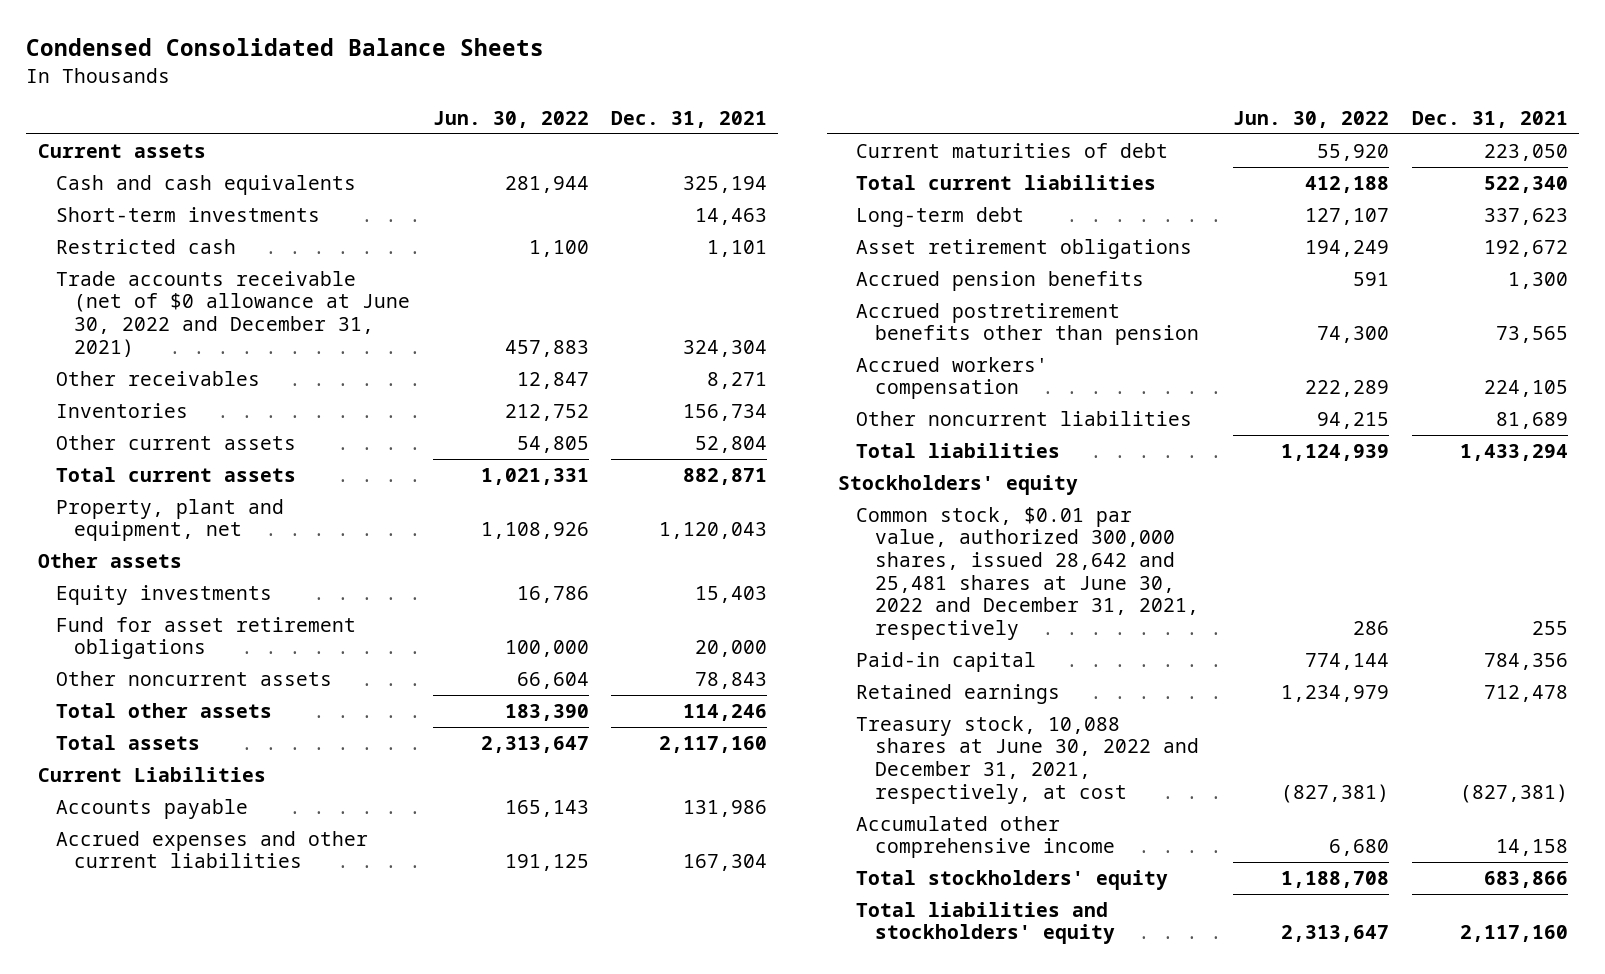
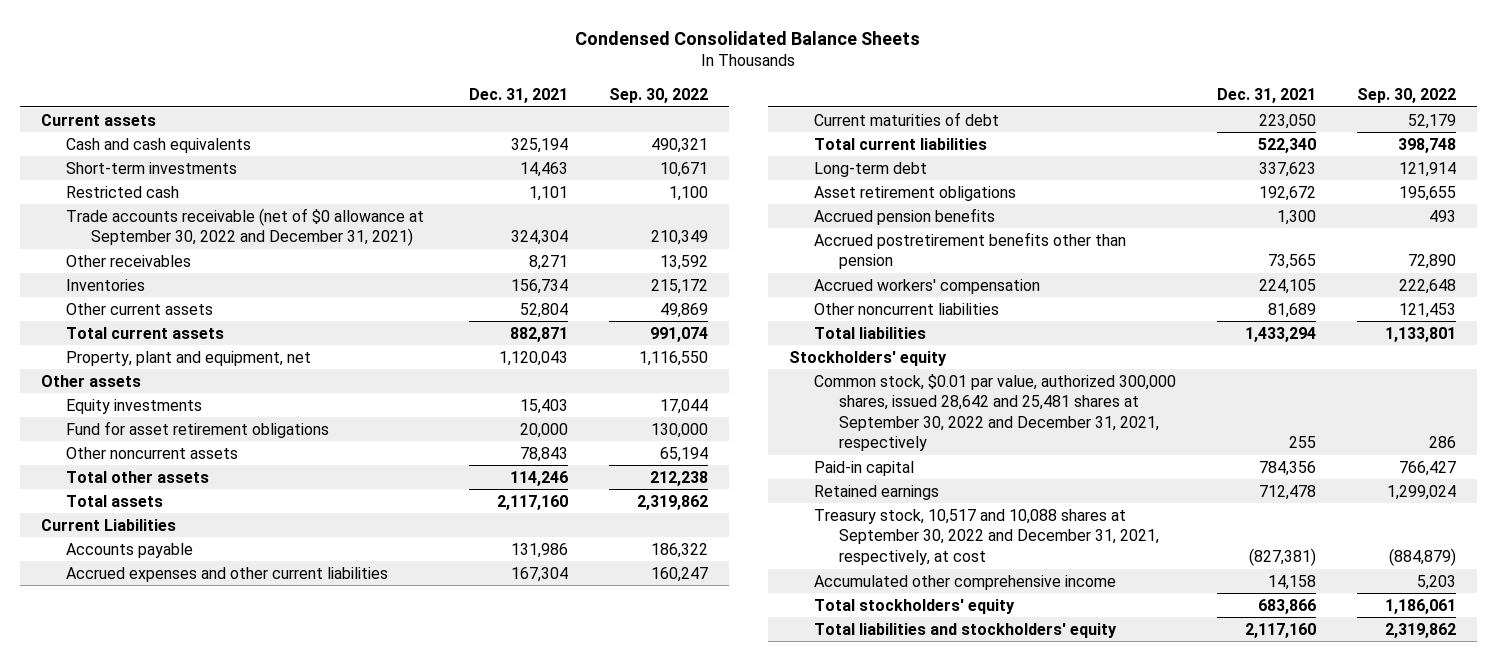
- | Jun. 30, 2022 | Dec. 31, 2021
+ | Dec. 31, 2021 | Sep. 30, 2022
- Trade accounts receivable (net of $0 allowance at June 30, 2022 and December 31, 2021) | 457,883 | 324,304
+ Trade accounts receivable (net of $0 allowance at September 30, 2022 and December 31, 2021) | 324,304 | 210,349
- Common stock, $0.01 par value, authorized 300,000 shares, issued 28,642 and 25,481 shares at June 30, 2022 and December 31, 2021, respectively | 286 | 255
+ Common stock, $0.01 par value, authorized 300,000 shares, issued 28,642 and 25,481 shares at September 30, 2022 and December 31, 2021, respectively | 255 | 286
- Treasury stock, 10,088 shares at June 30, 2022 and December 31, 2021, respectively, at cost | (827,381) | (827,381)
+ Treasury stock, 10,517 and 10,088 shares at September 30, 2022 and December 31, 2021, respectively, at cost | (827,381) | (884,879)

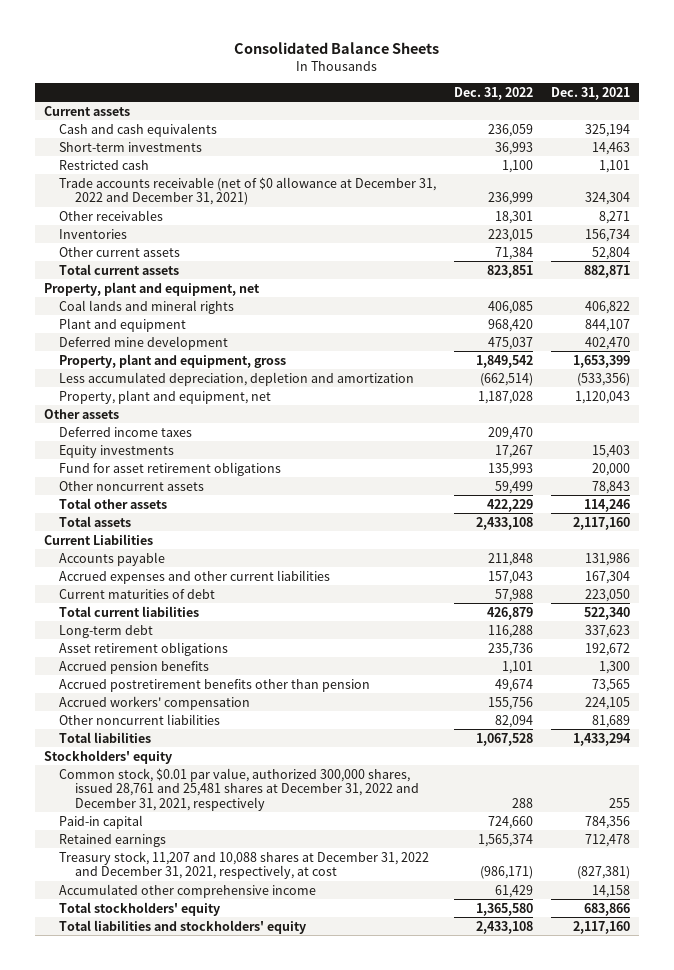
- Condensed Consolidated Balance Sheets
+ Consolidated Balance Sheets
- | Dec. 31, 2021 | Sep. 30, 2022
+ | Dec. 31, 2022 | Dec. 31, 2021
- Trade accounts receivable (net of $0 allowance at September 30, 2022 and December 31, 2021) | 324,304 | 210,349
+ Trade accounts receivable (net of $0 allowance at December 31, 2022 and December 31, 2021) | 236,999 | 324,304
+ Property, plant and equipment, net
+ Coal lands and mineral rights | 406,085 | 406,822
+ Plant and equipment | 968,420 | 844,107
+ Deferred mine development | 475,037 | 402,470
+ Property, plant and equipment, gross | 1,849,542 | 1,653,399
+ Less accumulated depreciation, depletion and amortization | (662,514) | (533,356)
+ Deferred income taxes | 209,470 |
- Common stock, $0.01 par value, authorized 300,000 shares, issued 28,642 and 25,481 shares at September 30, 2022 and December 31, 2021, respectively | 255 | 286
+ Common stock, $0.01 par value, authorized 300,000 shares, issued 28,761 and 25,481 shares at December 31, 2022 and December 31, 2021, respectively | 288 | 255
- Treasury stock, 10,517 and 10,088 shares at September 30, 2022 and December 31, 2021, respectively, at cost | (827,381) | (884,879)
+ Treasury stock, 11,207 and 10,088 shares at December 31, 2022 and December 31, 2021, respectively, at cost | (986,171) | (827,381)

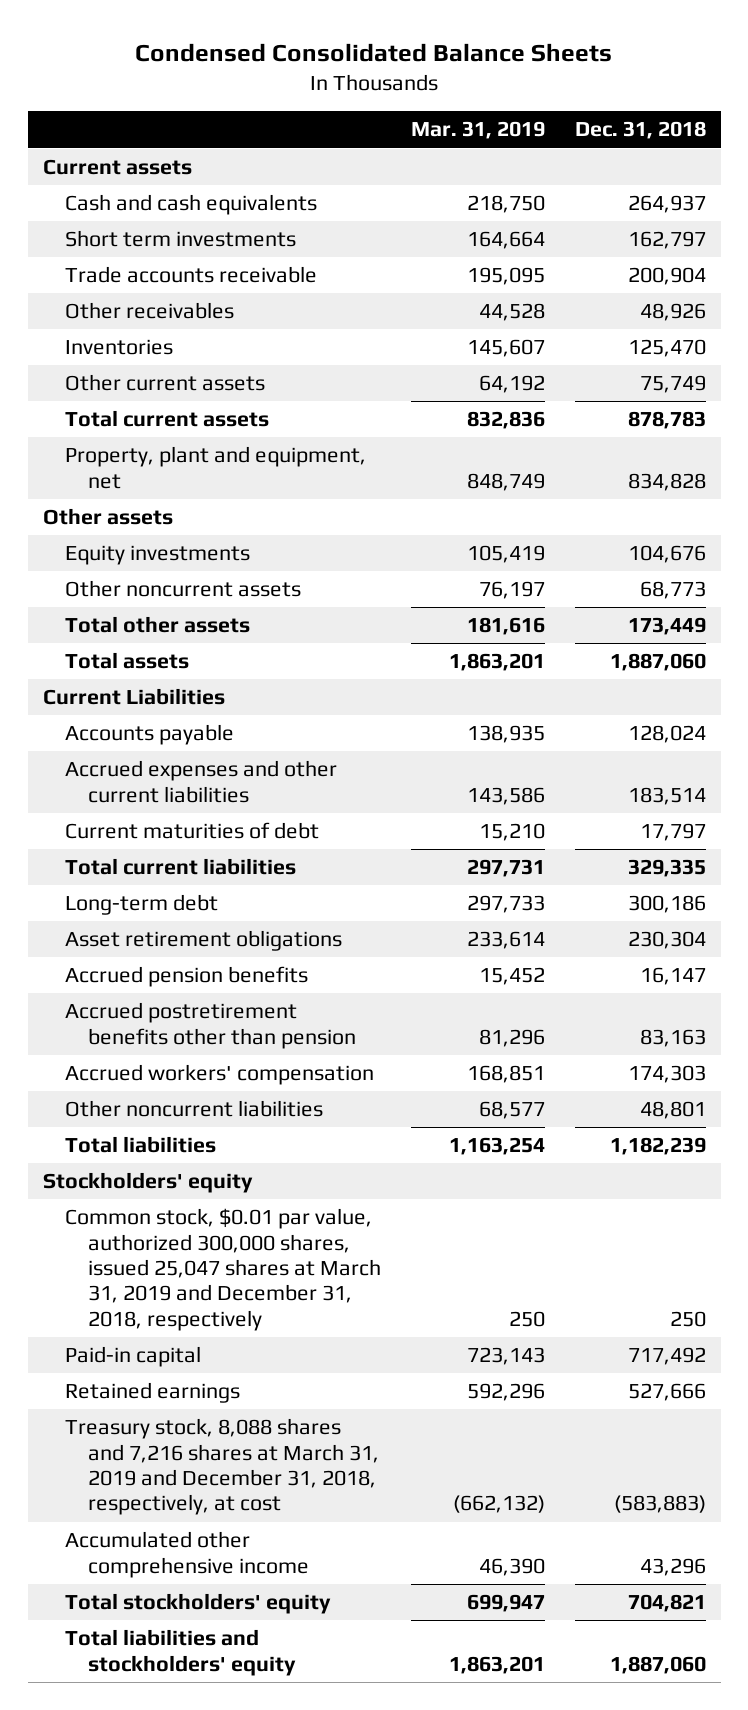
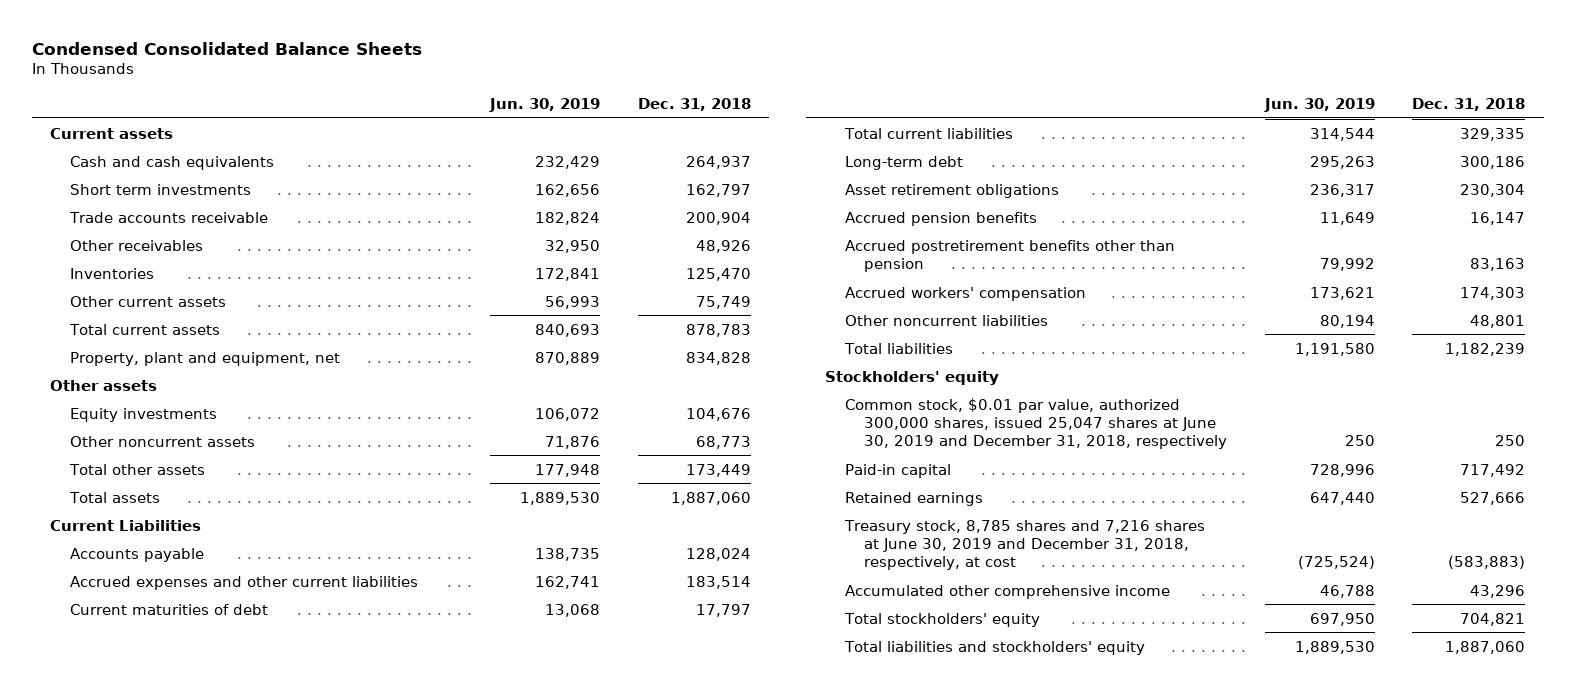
- | Mar. 31, 2019 | Dec. 31, 2018
+ | Jun. 30, 2019 | Dec. 31, 2018
- Common stock, $0.01 par value, authorized 300,000 shares, issued 25,047 shares at March 31, 2019 and December 31, 2018, respectively | 250 | 250
+ Common stock, $0.01 par value, authorized 300,000 shares, issued 25,047 shares at June 30, 2019 and December 31, 2018, respectively | 250 | 250
- Treasury stock, 8,088 shares and 7,216 shares at March 31, 2019 and December 31, 2018, respectively, at cost | (662,132) | (583,883)
+ Treasury stock, 8,785 shares and 7,216 shares at June 30, 2019 and December 31, 2018, respectively, at cost | (725,524) | (583,883)

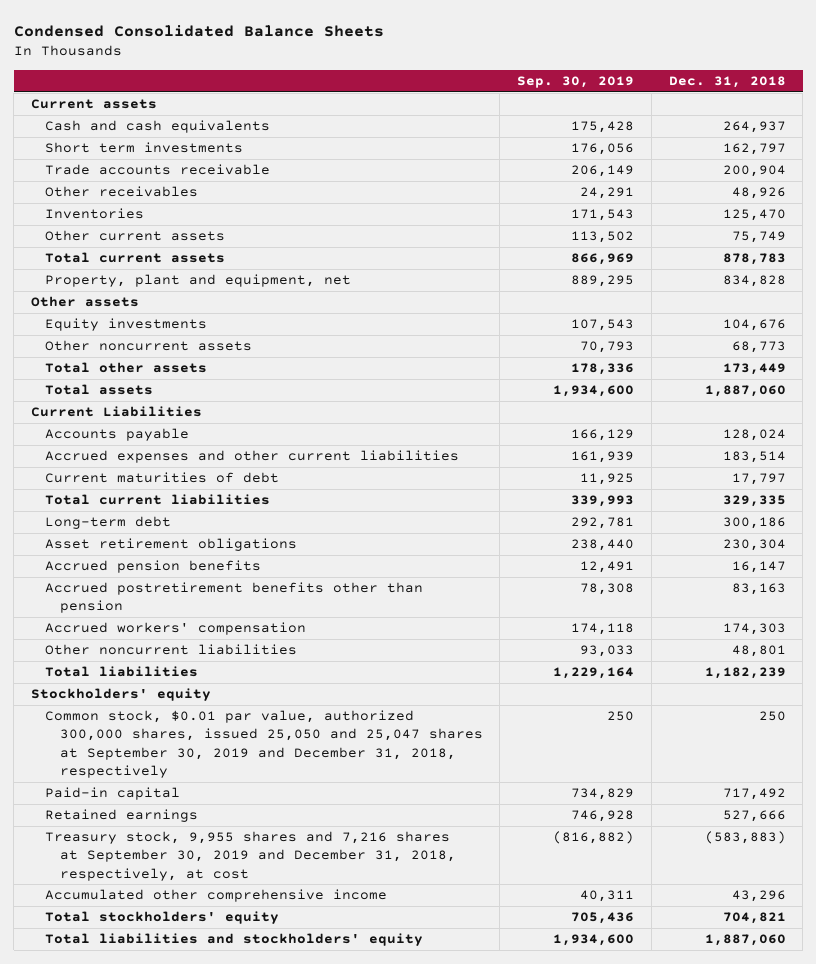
- | Jun. 30, 2019 | Dec. 31, 2018
+ | Sep. 30, 2019 | Dec. 31, 2018
- Common stock, $0.01 par value, authorized 300,000 shares, issued 25,047 shares at June 30, 2019 and December 31, 2018, respectively | 250 | 250
+ Common stock, $0.01 par value, authorized 300,000 shares, issued 25,050 and 25,047 shares at September 30, 2019 and December 31, 2018, respectively | 250 | 250
- Treasury stock, 8,785 shares and 7,216 shares at June 30, 2019 and December 31, 2018, respectively, at cost | (725,524) | (583,883)
+ Treasury stock, 9,955 shares and 7,216 shares at September 30, 2019 and December 31, 2018, respectively, at cost | (816,882) | (583,883)

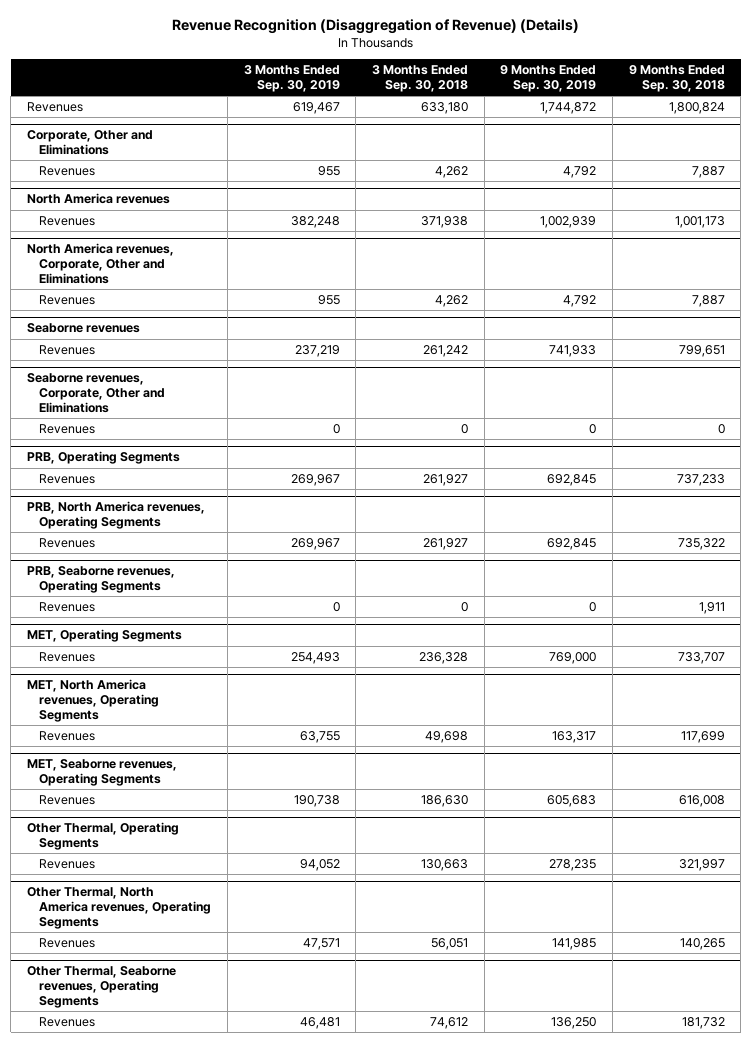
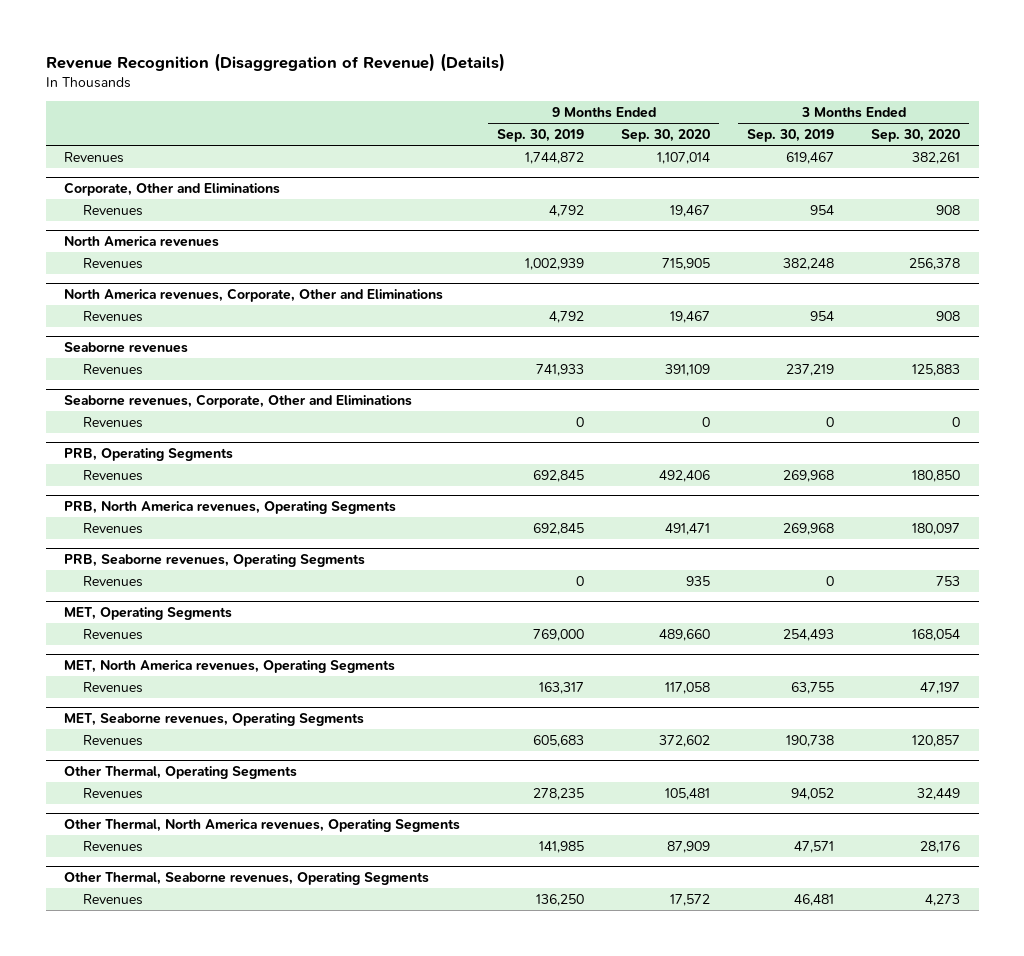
- | 3 Months Ended Sep. 30, 2019 | 3 Months Ended Sep. 30, 2018 | 9 Months Ended Sep. 30, 2019 | 9 Months Ended Sep. 30, 2018
+ | 9 Months Ended Sep. 30, 2019 | 9 Months Ended Sep. 30, 2020 | 3 Months Ended Sep. 30, 2019 | 3 Months Ended Sep. 30, 2020
@ Corporate, Other and Eliminations
- Revenues | 955 | 4,262 | 4,792 | 7,887
+ Revenues | 4,792 | 19,467 | 954 | 908
@ North America revenues, Corporate, Other and Eliminations
- Revenues | 955 | 4,262 | 4,792 | 7,887
+ Revenues | 4,792 | 19,467 | 954 | 908
@ PRB, Operating Segments
- Revenues | 269,967 | 261,927 | 692,845 | 737,233
+ Revenues | 692,845 | 492,406 | 269,968 | 180,850
@ PRB, North America revenues, Operating Segments
- Revenues | 269,967 | 261,927 | 692,845 | 735,322
+ Revenues | 692,845 | 491,471 | 269,968 | 180,097

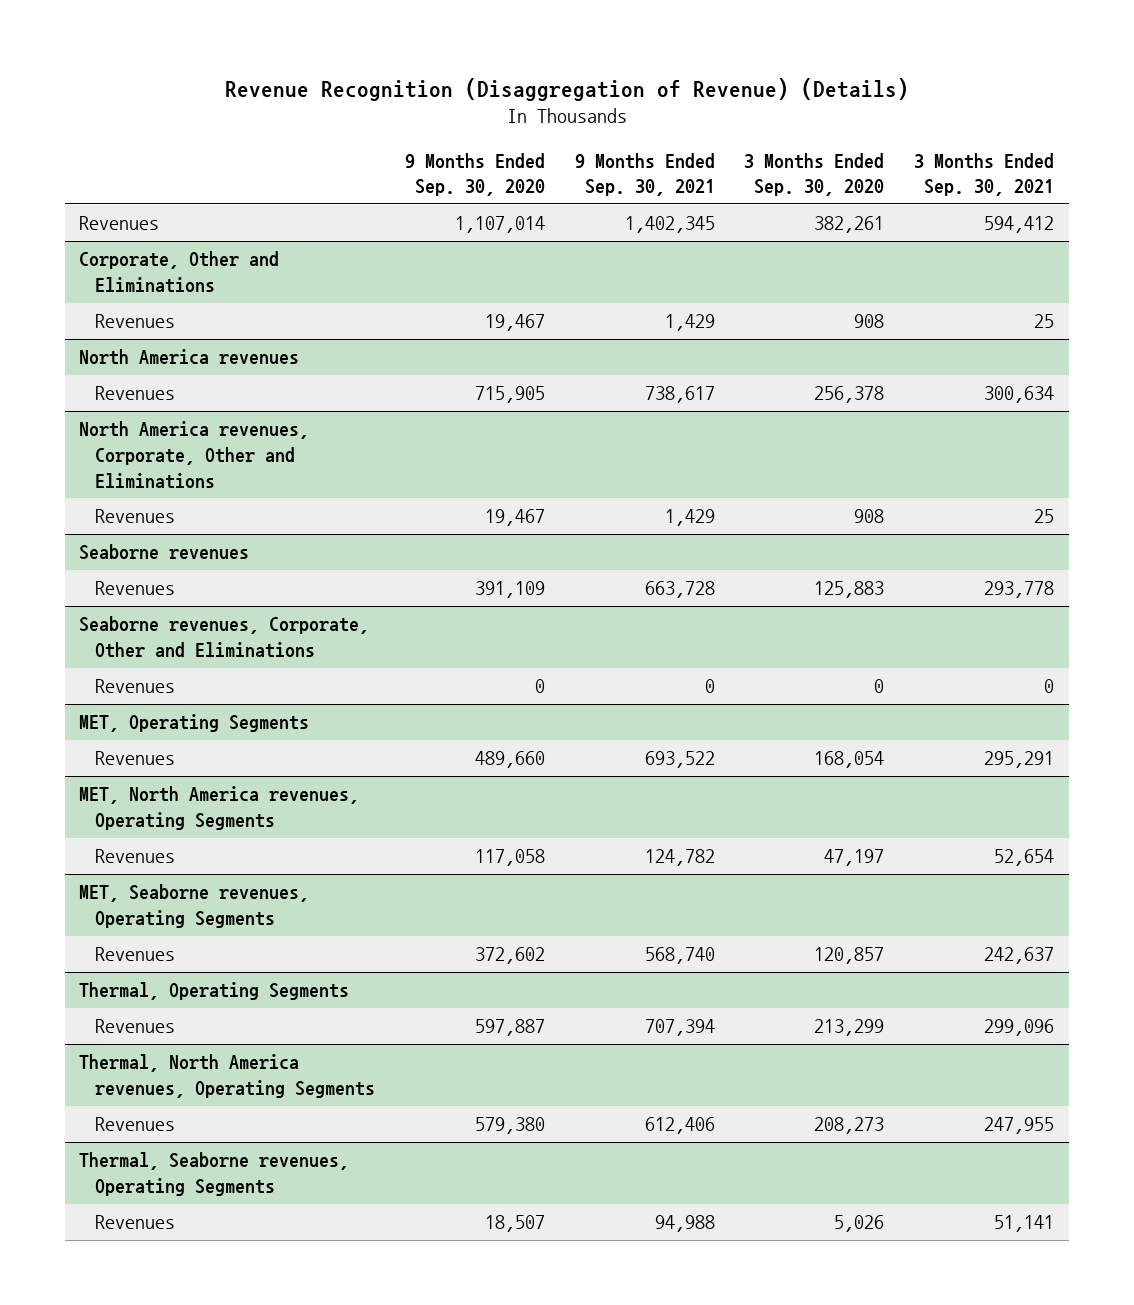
- | 9 Months Ended Sep. 30, 2019 | 9 Months Ended Sep. 30, 2020 | 3 Months Ended Sep. 30, 2019 | 3 Months Ended Sep. 30, 2020
+ | 9 Months Ended Sep. 30, 2020 | 9 Months Ended Sep. 30, 2021 | 3 Months Ended Sep. 30, 2020 | 3 Months Ended Sep. 30, 2021
- PRB, Operating Segments
- Revenues | 692,845 | 492,406 | 269,968 | 180,850
- PRB, North America revenues, Operating Segments
- Revenues | 692,845 | 491,471 | 269,968 | 180,097
- PRB, Seaborne revenues, Operating Segments
- Revenues | 0 | 935 | 0 | 753
- Other Thermal, Operating Segments
- Revenues | 278,235 | 105,481 | 94,052 | 32,449
- Other Thermal, North America revenues, Operating Segments
- Revenues | 141,985 | 87,909 | 47,571 | 28,176
- Other Thermal, Seaborne revenues, Operating Segments
- Revenues | 136,250 | 17,572 | 46,481 | 4,273
+ Thermal, Operating Segments
+ Revenues | 597,887 | 707,394 | 213,299 | 299,096
+ Thermal, North America revenues, Operating Segments
+ Revenues | 579,380 | 612,406 | 208,273 | 247,955
+ Thermal, Seaborne revenues, Operating Segments
+ Revenues | 18,507 | 94,988 | 5,026 | 51,141

